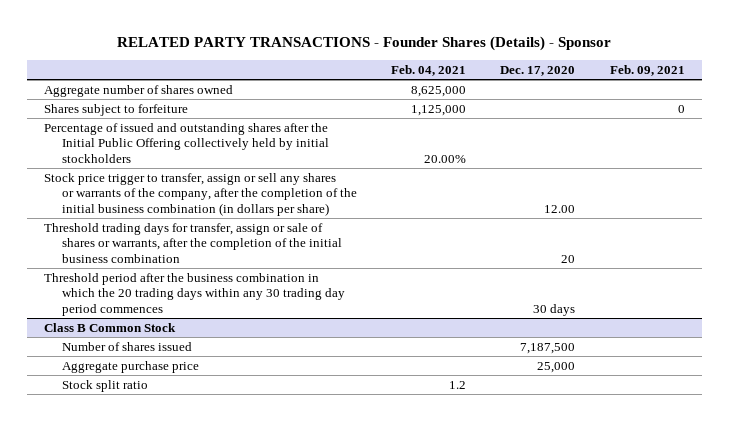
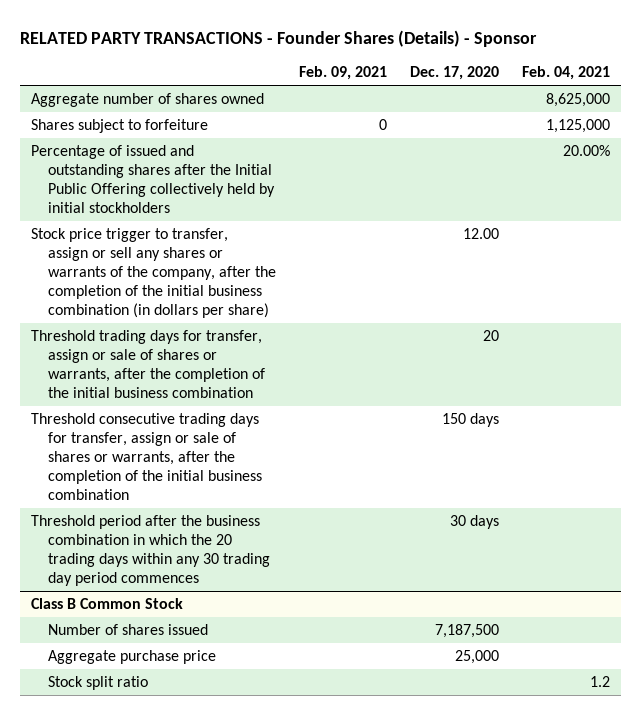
- | Feb. 04, 2021 | Dec. 17, 2020 | Feb. 09, 2021
+ | Feb. 09, 2021 | Dec. 17, 2020 | Feb. 04, 2021
+ Threshold consecutive trading days for transfer, assign or sale of shares or warrants, after the completion of the initial business combination | | 150 days |

